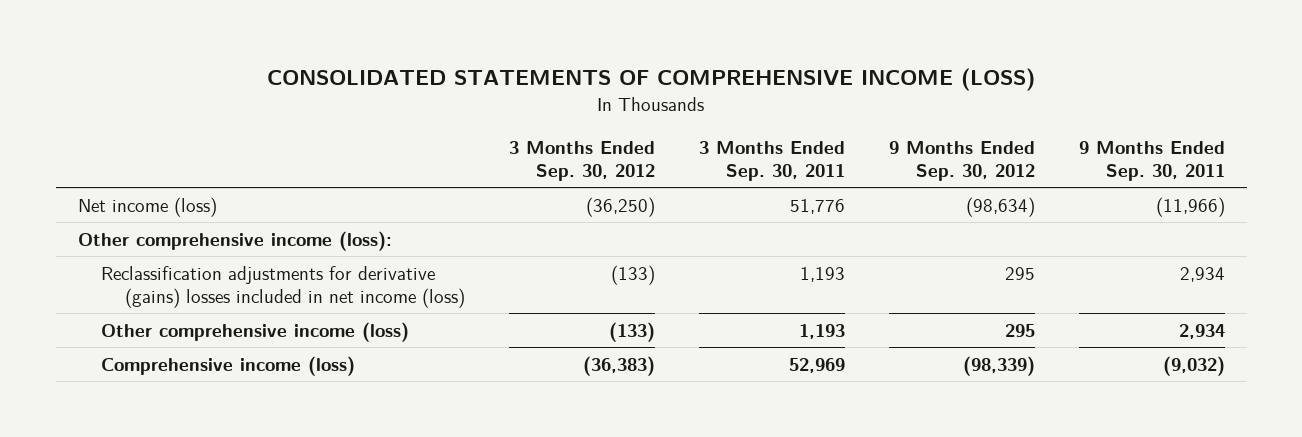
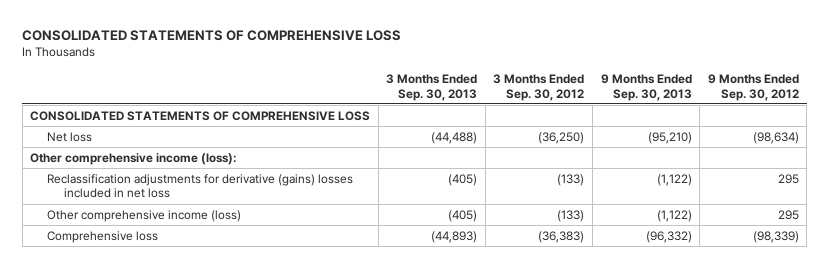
- CONSOLIDATED STATEMENTS OF COMPREHENSIVE INCOME (LOSS)
+ CONSOLIDATED STATEMENTS OF COMPREHENSIVE LOSS
- | 3 Months Ended Sep. 30, 2012 | 3 Months Ended Sep. 30, 2011 | 9 Months Ended Sep. 30, 2012 | 9 Months Ended Sep. 30, 2011
+ | 3 Months Ended Sep. 30, 2013 | 3 Months Ended Sep. 30, 2012 | 9 Months Ended Sep. 30, 2013 | 9 Months Ended Sep. 30, 2012
- Net income (loss) | (36,250) | 51,776 | (98,634) | (11,966)
+ CONSOLIDATED STATEMENTS OF COMPREHENSIVE LOSS
+ Net loss | (44,488) | (36,250) | (95,210) | (98,634)
- Reclassification adjustments for derivative (gains) losses included in net income (loss) | (133) | 1,193 | 295 | 2,934
+ Reclassification adjustments for derivative (gains) losses included in net loss | (405) | (133) | (1,122) | 295
- Comprehensive income (loss) | (36,383) | 52,969 | (98,339) | (9,032)
+ Comprehensive loss | (44,893) | (36,383) | (96,332) | (98,339)

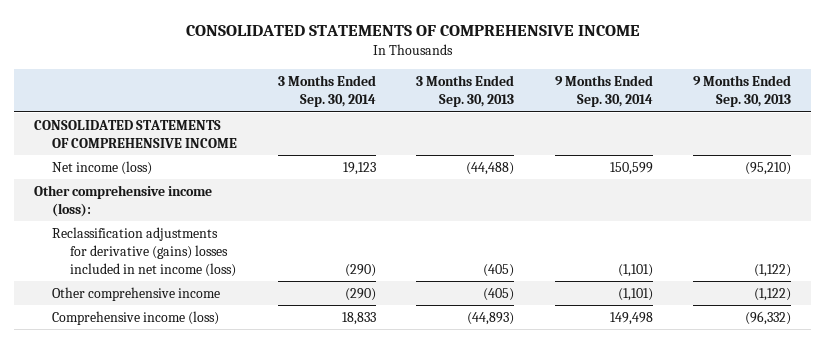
- CONSOLIDATED STATEMENTS OF COMPREHENSIVE LOSS
+ CONSOLIDATED STATEMENTS OF COMPREHENSIVE INCOME
- | 3 Months Ended Sep. 30, 2013 | 3 Months Ended Sep. 30, 2012 | 9 Months Ended Sep. 30, 2013 | 9 Months Ended Sep. 30, 2012
+ | 3 Months Ended Sep. 30, 2014 | 3 Months Ended Sep. 30, 2013 | 9 Months Ended Sep. 30, 2014 | 9 Months Ended Sep. 30, 2013
- CONSOLIDATED STATEMENTS OF COMPREHENSIVE LOSS
- Net loss | (44,488) | (36,250) | (95,210) | (98,634)
+ CONSOLIDATED STATEMENTS OF COMPREHENSIVE INCOME
+ Net income (loss) | 19,123 | (44,488) | 150,599 | (95,210)
- Reclassification adjustments for derivative (gains) losses included in net loss | (405) | (133) | (1,122) | 295
- Other comprehensive income (loss) | (405) | (133) | (1,122) | 295
- Comprehensive loss | (44,893) | (36,383) | (96,332) | (98,339)
+ Reclassification adjustments for derivative (gains) losses included in net income (loss) | (290) | (405) | (1,101) | (1,122)
+ Other comprehensive income | (290) | (405) | (1,101) | (1,122)
+ Comprehensive income (loss) | 18,833 | (44,893) | 149,498 | (96,332)

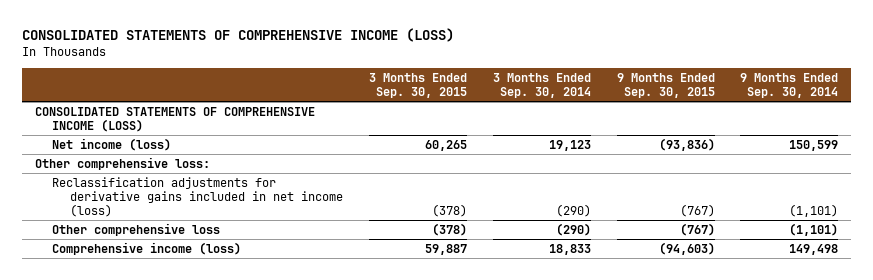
- CONSOLIDATED STATEMENTS OF COMPREHENSIVE INCOME
+ CONSOLIDATED STATEMENTS OF COMPREHENSIVE INCOME (LOSS)
- | 3 Months Ended Sep. 30, 2014 | 3 Months Ended Sep. 30, 2013 | 9 Months Ended Sep. 30, 2014 | 9 Months Ended Sep. 30, 2013
+ | 3 Months Ended Sep. 30, 2015 | 3 Months Ended Sep. 30, 2014 | 9 Months Ended Sep. 30, 2015 | 9 Months Ended Sep. 30, 2014
- CONSOLIDATED STATEMENTS OF COMPREHENSIVE INCOME
+ CONSOLIDATED STATEMENTS OF COMPREHENSIVE INCOME (LOSS)
- Other comprehensive income (loss):
- Reclassification adjustments for derivative (gains) losses included in net income (loss) | (290) | (405) | (1,101) | (1,122)
- Other comprehensive income | (290) | (405) | (1,101) | (1,122)
+ Other comprehensive loss:
+ Reclassification adjustments for derivative gains included in net income (loss) | (378) | (290) | (767) | (1,101)
+ Other comprehensive loss | (378) | (290) | (767) | (1,101)

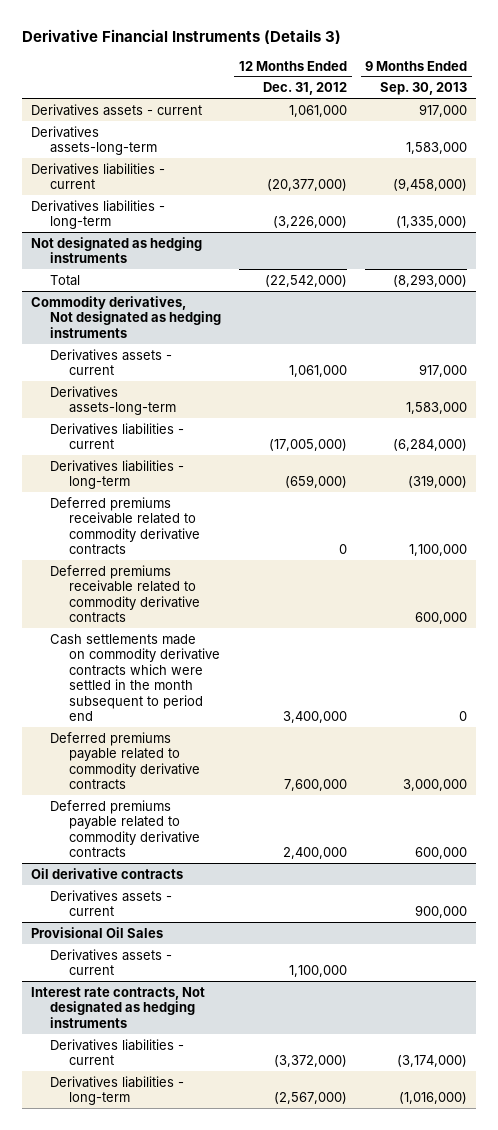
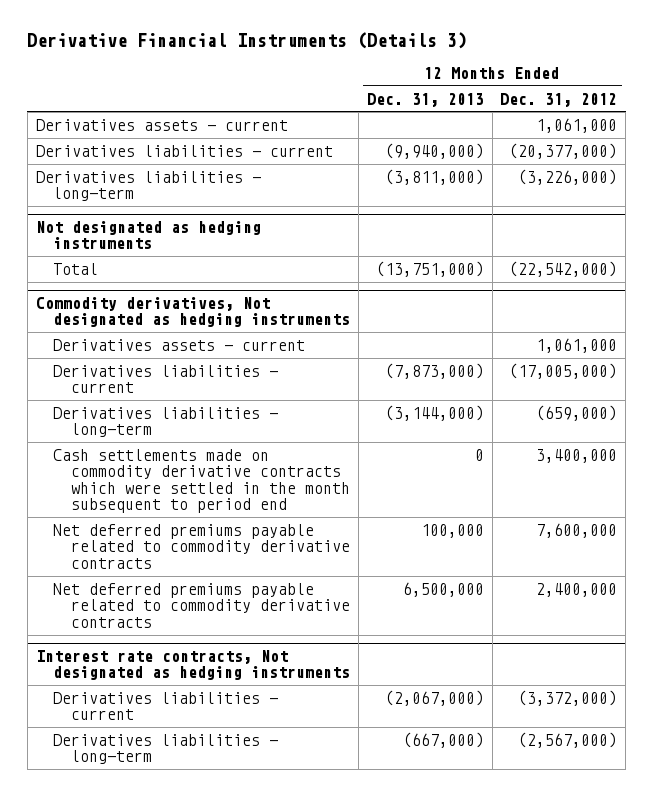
- | 12 Months Ended Dec. 31, 2012 | 9 Months Ended Sep. 30, 2013
+ | 12 Months Ended Dec. 31, 2013 | 12 Months Ended Dec. 31, 2012
- Derivatives assets-long-term | | 1,583,000
@ Commodity derivatives, Not designated as hedging instruments
- Derivatives assets-long-term | | 1,583,000
- Deferred premiums receivable related to commodity derivative contracts | 0 | 1,100,000
- Deferred premiums receivable related to commodity derivative contracts | | 600,000
- Deferred premiums payable related to commodity derivative contracts | 7,600,000 | 3,000,000
- Deferred premiums payable related to commodity derivative contracts | 2,400,000 | 600,000
- Oil derivative contracts
- Derivatives assets - current | | 900,000
- Provisional Oil Sales
- Derivatives assets - current | 1,100,000 |
@ Commodity derivatives, Not designated as hedging instruments
+ Net deferred premiums payable related to commodity derivative contracts | 100,000 | 7,600,000
+ Net deferred premiums payable related to commodity derivative contracts | 6,500,000 | 2,400,000

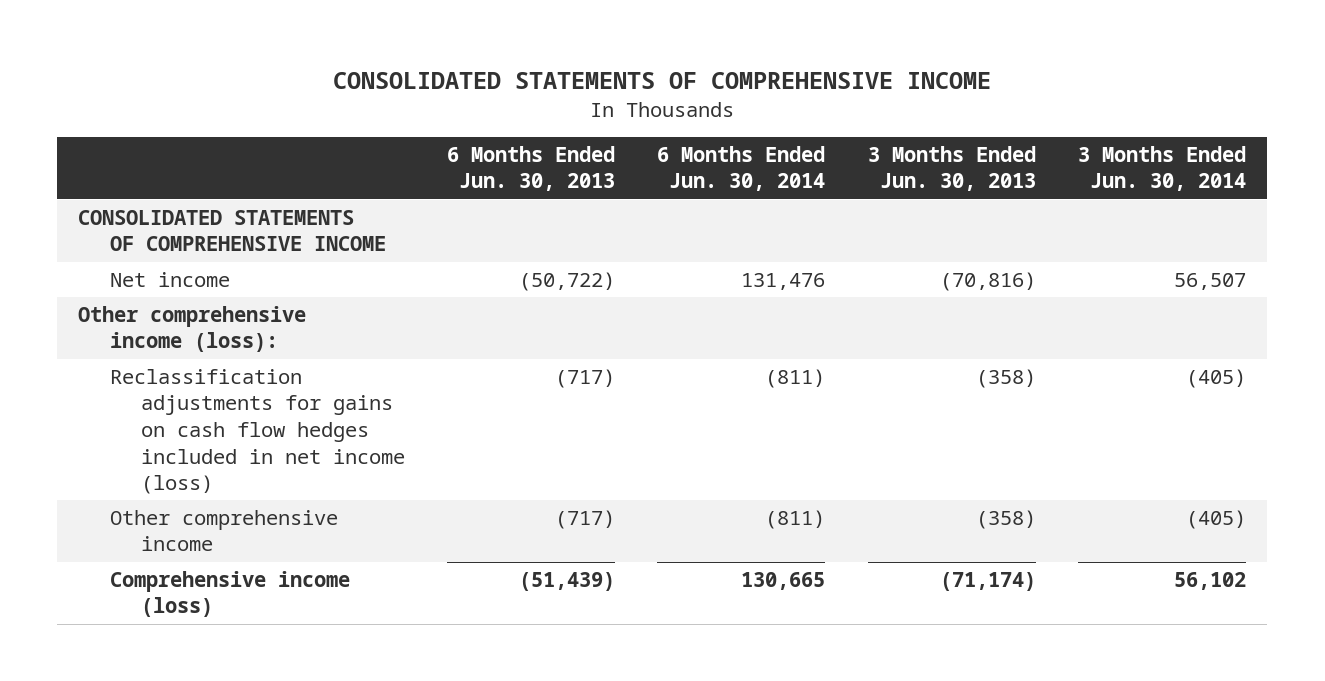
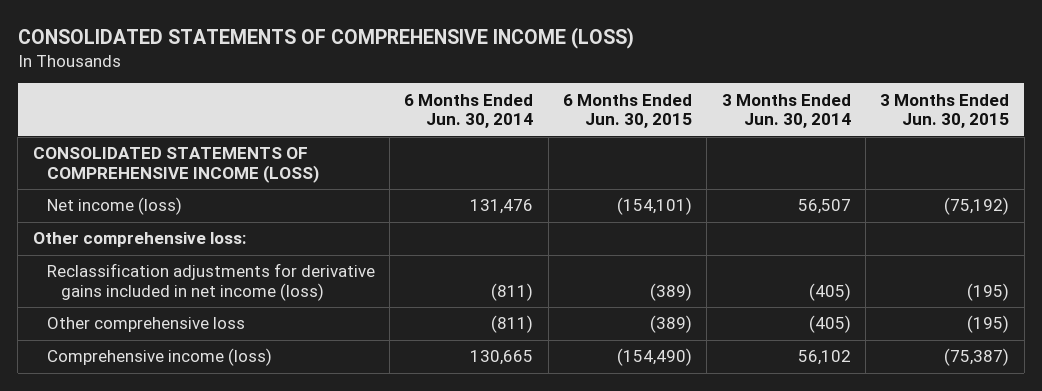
- CONSOLIDATED STATEMENTS OF COMPREHENSIVE INCOME
+ CONSOLIDATED STATEMENTS OF COMPREHENSIVE INCOME (LOSS)
- | 6 Months Ended Jun. 30, 2013 | 6 Months Ended Jun. 30, 2014 | 3 Months Ended Jun. 30, 2013 | 3 Months Ended Jun. 30, 2014
+ | 6 Months Ended Jun. 30, 2014 | 6 Months Ended Jun. 30, 2015 | 3 Months Ended Jun. 30, 2014 | 3 Months Ended Jun. 30, 2015
- CONSOLIDATED STATEMENTS OF COMPREHENSIVE INCOME
- Net income | (50,722) | 131,476 | (70,816) | 56,507
- Other comprehensive income (loss):
- Reclassification adjustments for gains on cash flow hedges included in net income (loss) | (717) | (811) | (358) | (405)
- Other comprehensive income | (717) | (811) | (358) | (405)
+ CONSOLIDATED STATEMENTS OF COMPREHENSIVE INCOME (LOSS)
+ Net income (loss) | 131,476 | (154,101) | 56,507 | (75,192)
+ Other comprehensive loss:
+ Reclassification adjustments for derivative gains included in net income (loss) | (811) | (389) | (405) | (195)
+ Other comprehensive loss | (811) | (389) | (405) | (195)

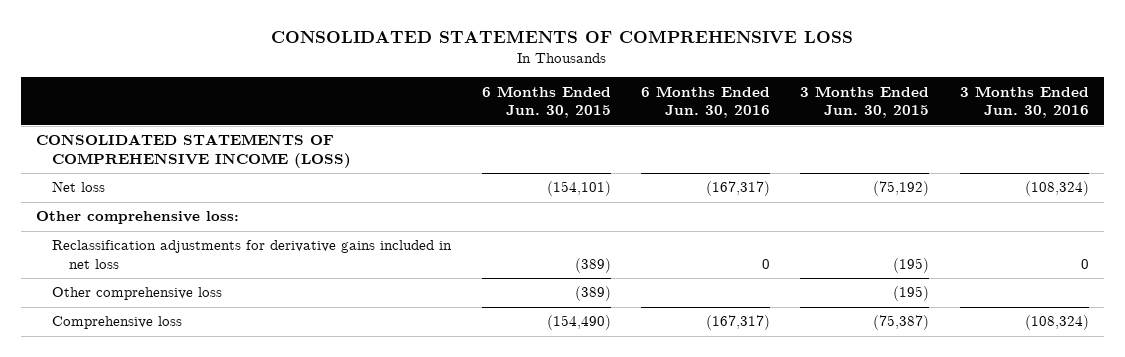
- CONSOLIDATED STATEMENTS OF COMPREHENSIVE INCOME (LOSS)
+ CONSOLIDATED STATEMENTS OF COMPREHENSIVE LOSS
- | 6 Months Ended Jun. 30, 2014 | 6 Months Ended Jun. 30, 2015 | 3 Months Ended Jun. 30, 2014 | 3 Months Ended Jun. 30, 2015
+ | 6 Months Ended Jun. 30, 2015 | 6 Months Ended Jun. 30, 2016 | 3 Months Ended Jun. 30, 2015 | 3 Months Ended Jun. 30, 2016
- Net income (loss) | 131,476 | (154,101) | 56,507 | (75,192)
+ Net loss | (154,101) | (167,317) | (75,192) | (108,324)
- Reclassification adjustments for derivative gains included in net income (loss) | (811) | (389) | (405) | (195)
+ Reclassification adjustments for derivative gains included in net loss | (389) | 0 | (195) | 0
- Comprehensive income (loss) | 130,665 | (154,490) | 56,102 | (75,387)
+ Comprehensive loss | (154,490) | (167,317) | (75,387) | (108,324)

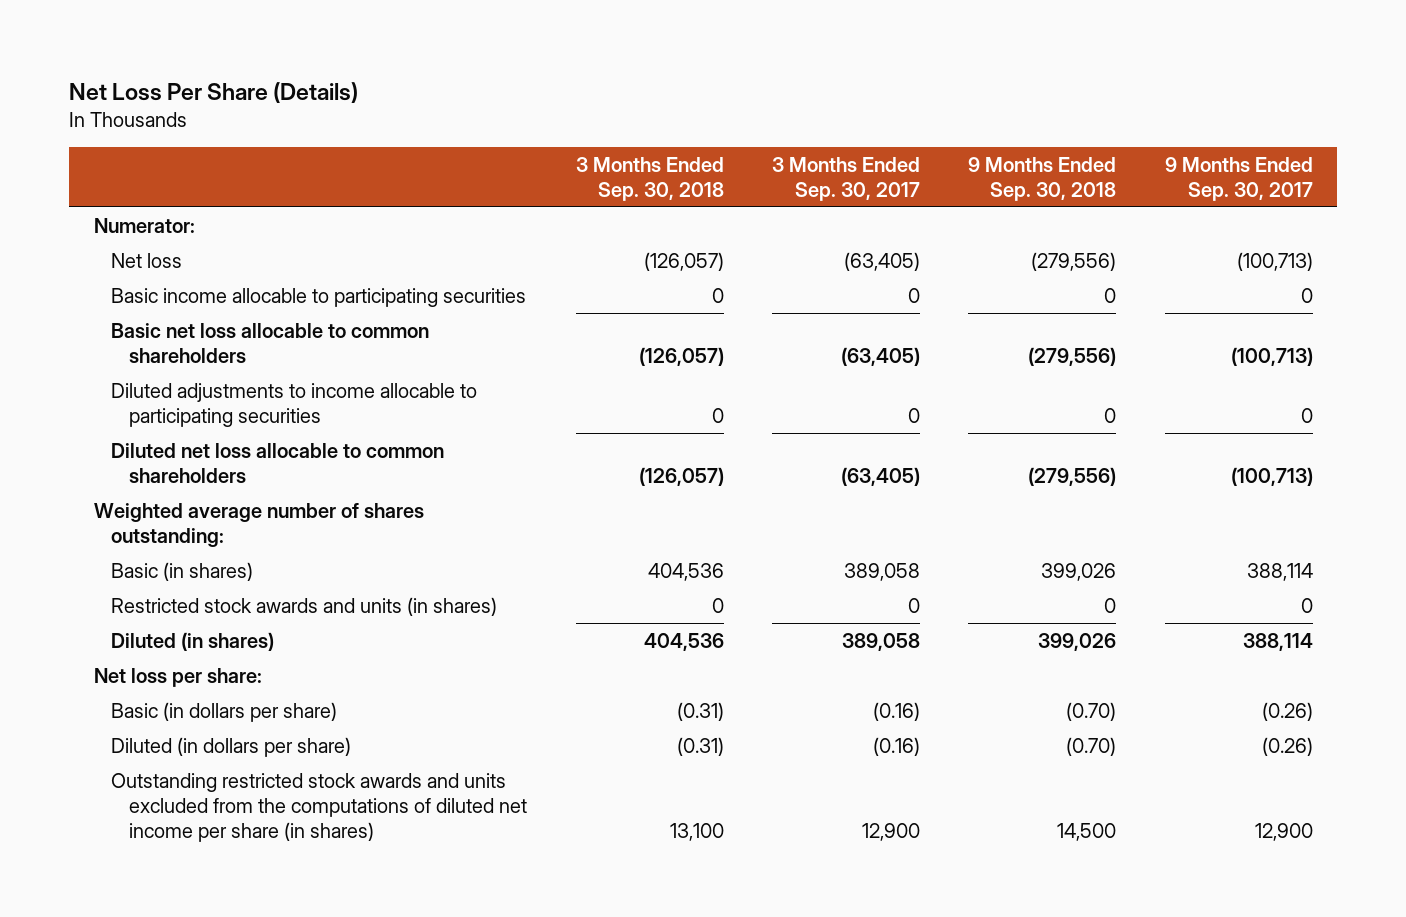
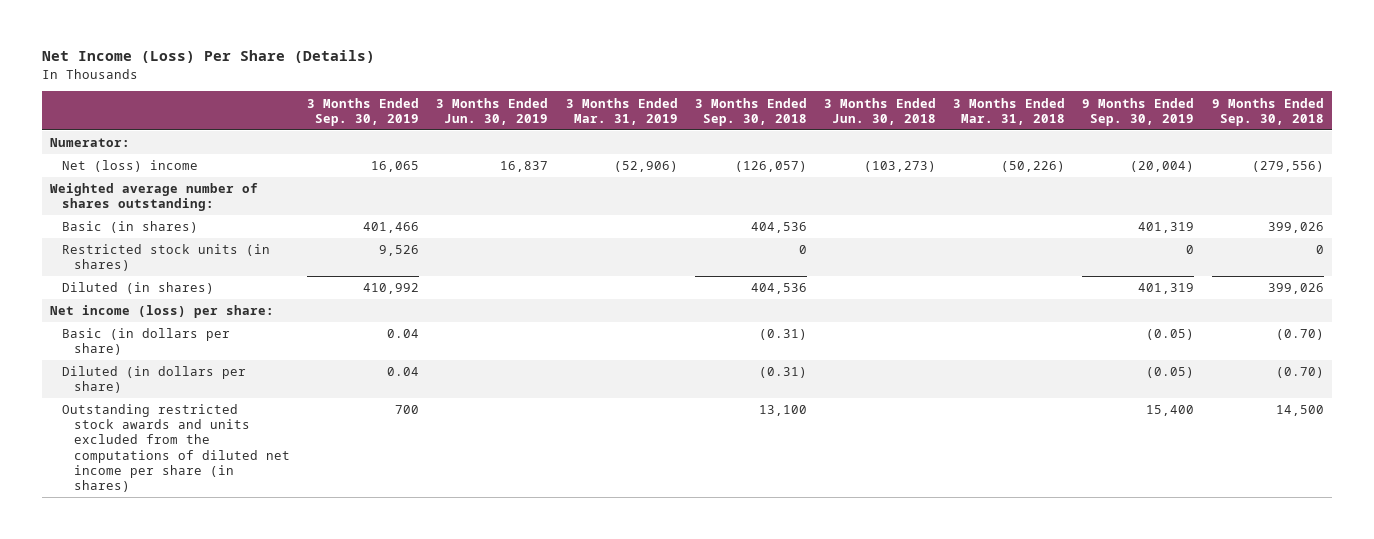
- Net Loss Per Share (Details)
+ Net Income (Loss) Per Share (Details)
- | 3 Months Ended Sep. 30, 2018 | 3 Months Ended Sep. 30, 2017 | 9 Months Ended Sep. 30, 2018 | 9 Months Ended Sep. 30, 2017
+ | 3 Months Ended Sep. 30, 2019 | 3 Months Ended Jun. 30, 2019 | 3 Months Ended Mar. 31, 2019 | 3 Months Ended Sep. 30, 2018 | 3 Months Ended Jun. 30, 2018 | 3 Months Ended Mar. 31, 2018 | 9 Months Ended Sep. 30, 2019 | 9 Months Ended Sep. 30, 2018
- Net loss | (126,057) | (63,405) | (279,556) | (100,713)
- Basic income allocable to participating securities | 0 | 0 | 0 | 0
- Basic net loss allocable to common shareholders | (126,057) | (63,405) | (279,556) | (100,713)
- Diluted adjustments to income allocable to participating securities | 0 | 0 | 0 | 0
- Diluted net loss allocable to common shareholders | (126,057) | (63,405) | (279,556) | (100,713)
+ Net (loss) income | 16,065 | 16,837 | (52,906) | (126,057) | (103,273) | (50,226) | (20,004) | (279,556)
- Restricted stock awards and units (in shares) | 0 | 0 | 0 | 0
+ Restricted stock units (in shares) | 9,526 | | | 0 | | | 0 | 0
- Net loss per share:
+ Net income (loss) per share:

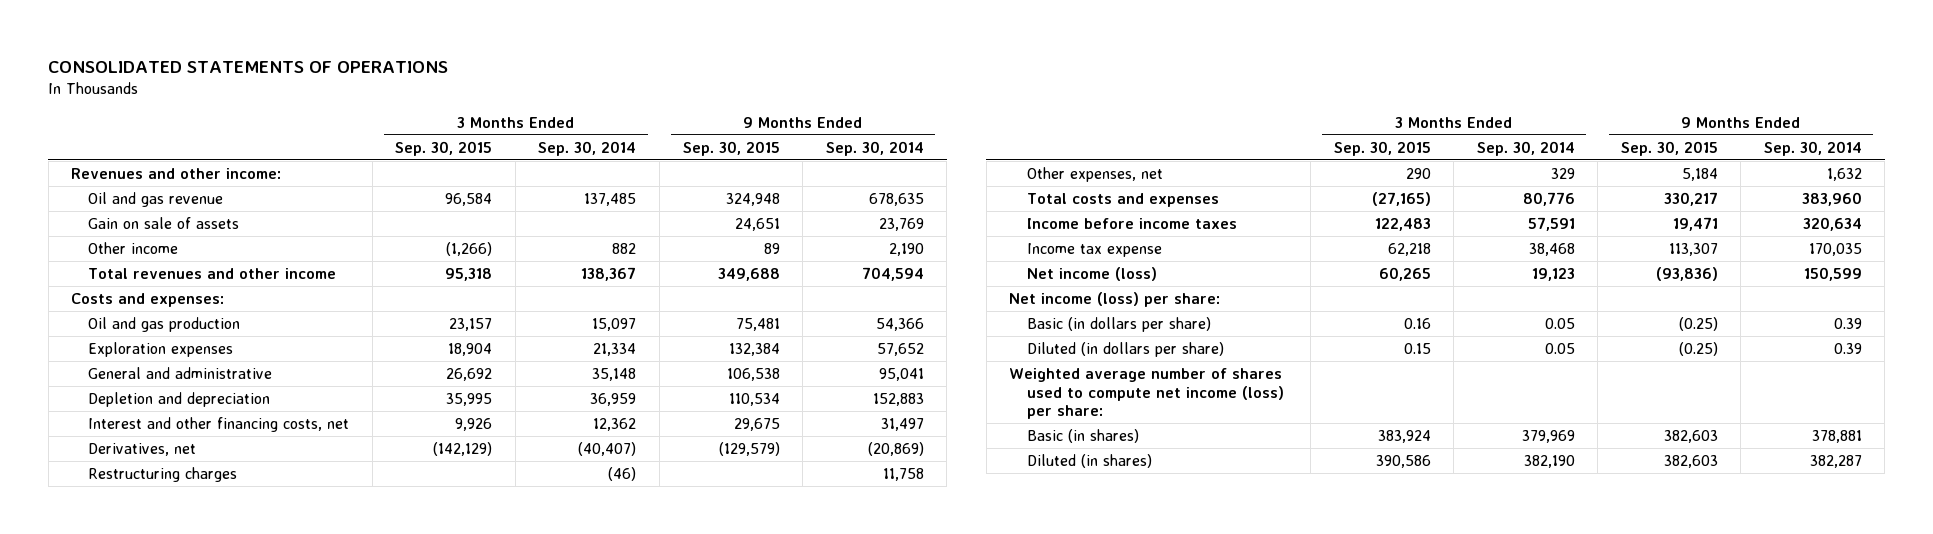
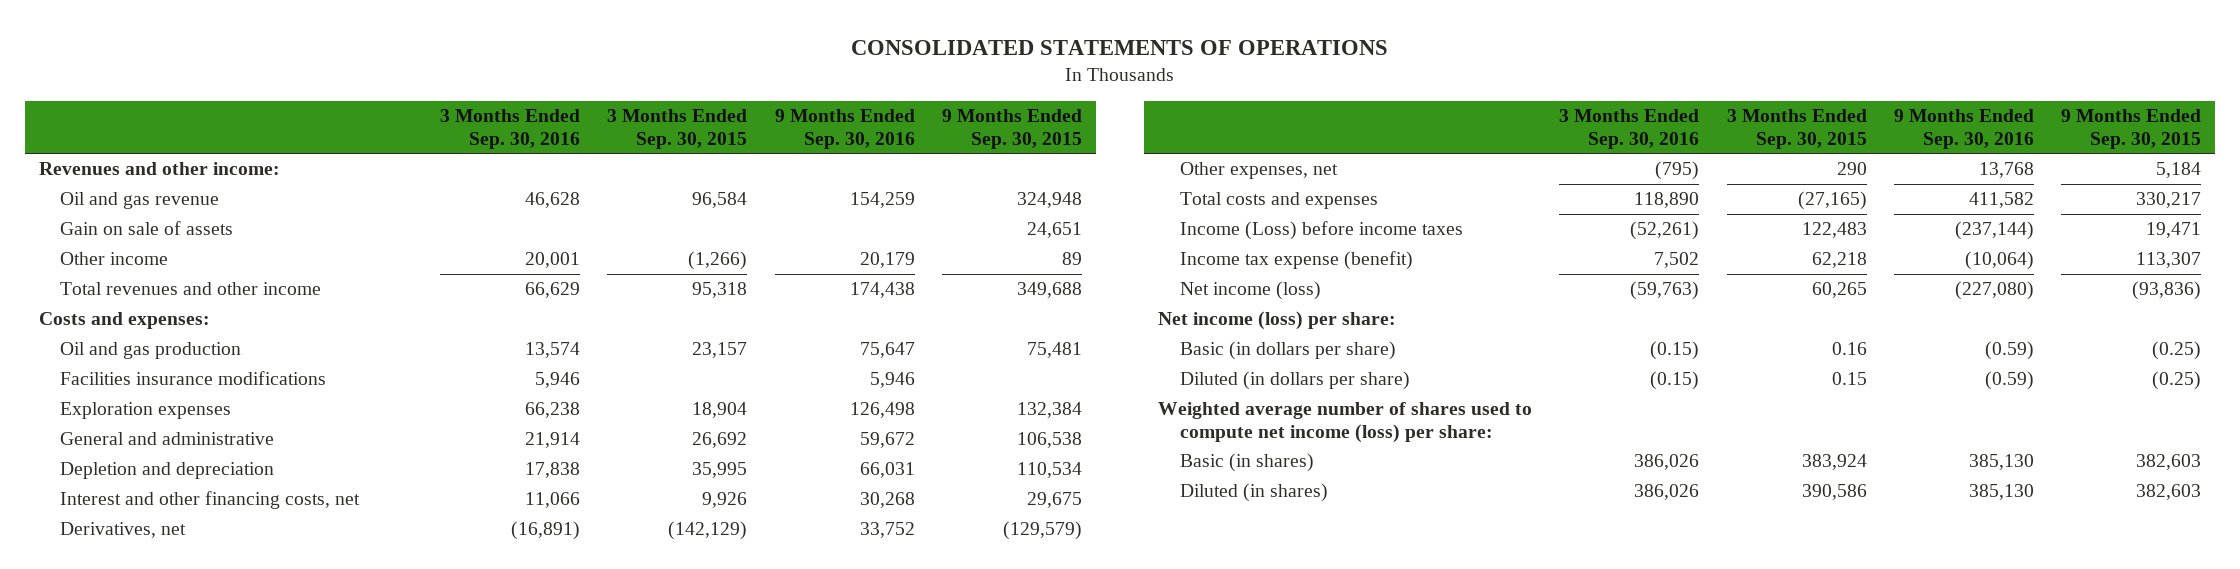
- | 3 Months Ended Sep. 30, 2015 | 3 Months Ended Sep. 30, 2014 | 9 Months Ended Sep. 30, 2015 | 9 Months Ended Sep. 30, 2014
+ | 3 Months Ended Sep. 30, 2016 | 3 Months Ended Sep. 30, 2015 | 9 Months Ended Sep. 30, 2016 | 9 Months Ended Sep. 30, 2015
+ Facilities insurance modifications | 5,946 | | 5,946 |
- Restructuring charges | | (46) | | 11,758
- Income before income taxes | 122,483 | 57,591 | 19,471 | 320,634
- Income tax expense | 62,218 | 38,468 | 113,307 | 170,035
+ Income (Loss) before income taxes | (52,261) | 122,483 | (237,144) | 19,471
+ Income tax expense (benefit) | 7,502 | 62,218 | (10,064) | 113,307

